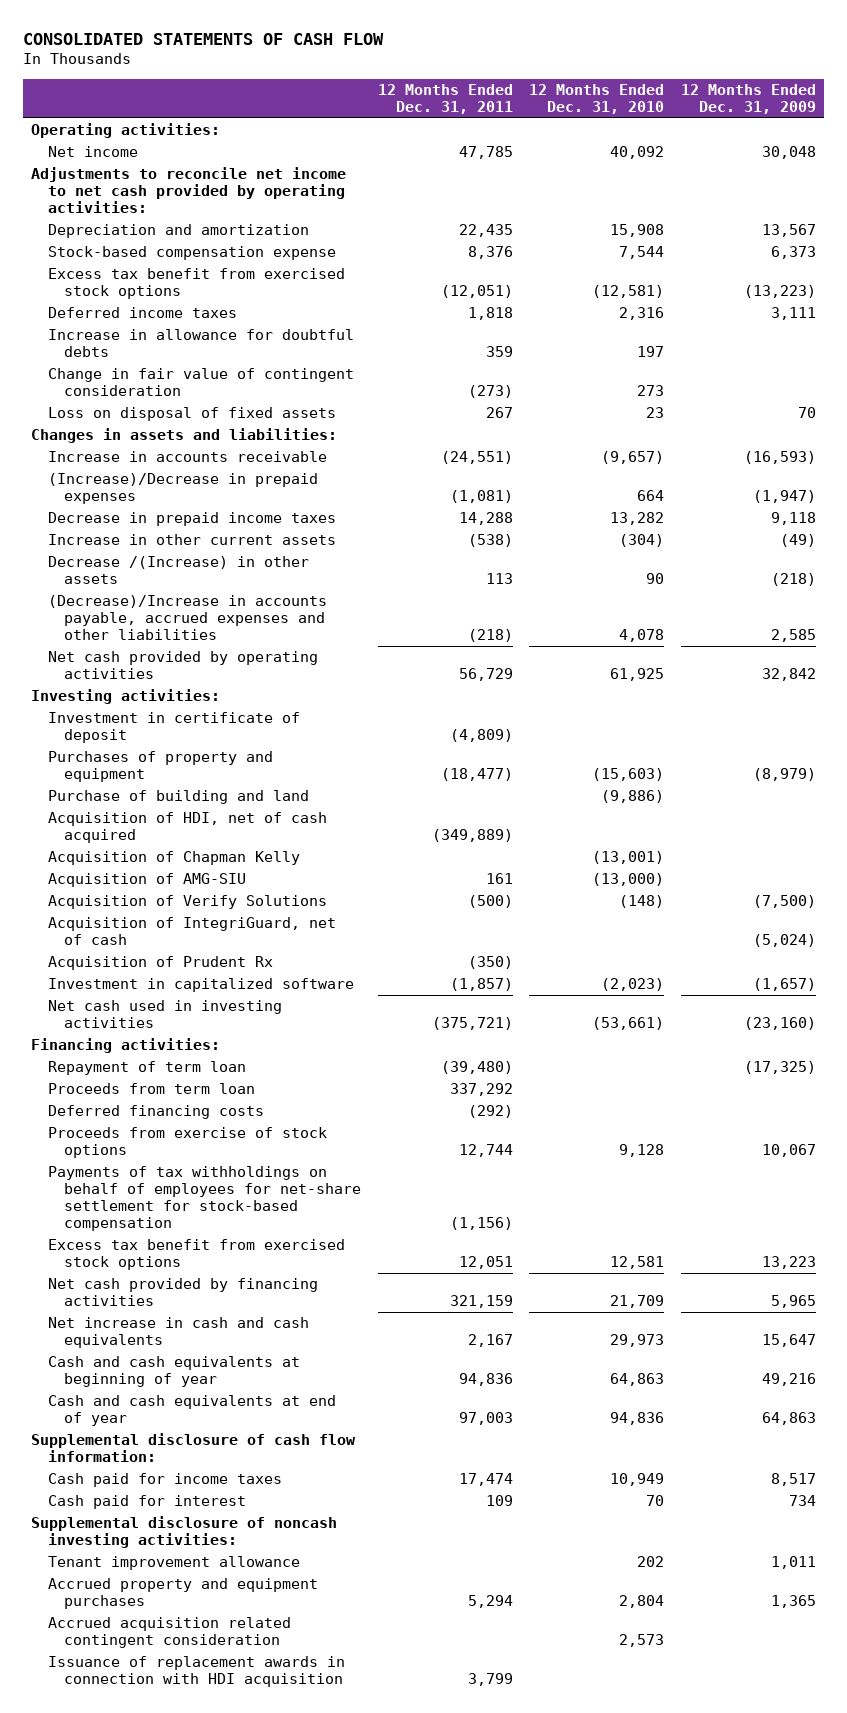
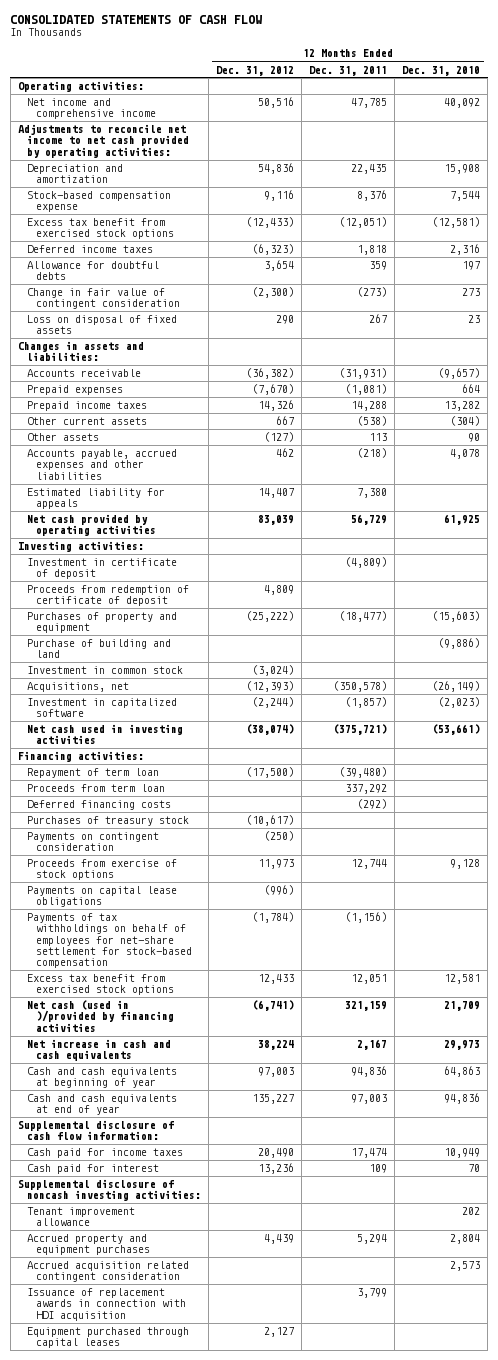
- | 12 Months Ended Dec. 31, 2011 | 12 Months Ended Dec. 31, 2010 | 12 Months Ended Dec. 31, 2009
+ | 12 Months Ended Dec. 31, 2012 | 12 Months Ended Dec. 31, 2011 | 12 Months Ended Dec. 31, 2010
- Net income | 47,785 | 40,092 | 30,048
+ Net income and comprehensive income | 50,516 | 47,785 | 40,092
- Increase in allowance for doubtful debts | 359 | 197 |
+ Allowance for doubtful debts | 3,654 | 359 | 197
- Increase in accounts receivable | (24,551) | (9,657) | (16,593)
- (Increase)/Decrease in prepaid expenses | (1,081) | 664 | (1,947)
- Decrease in prepaid income taxes | 14,288 | 13,282 | 9,118
- Increase in other current assets | (538) | (304) | (49)
- Decrease /(Increase) in other assets | 113 | 90 | (218)
- (Decrease)/Increase in accounts payable, accrued expenses and other liabilities | (218) | 4,078 | 2,585
+ Accounts receivable | (36,382) | (31,931) | (9,657)
+ Prepaid expenses | (7,670) | (1,081) | 664
+ Prepaid income taxes | 14,326 | 14,288 | 13,282
+ Other current assets | 667 | (538) | (304)
+ Other assets | (127) | 113 | 90
+ Accounts payable, accrued expenses and other liabilities | 462 | (218) | 4,078
+ Estimated liability for appeals | 14,407 | 7,380 |
+ Proceeds from redemption of certificate of deposit | 4,809 | |
- Acquisition of HDI, net of cash acquired | (349,889) | |
- Acquisition of Chapman Kelly | | (13,001) |
- Acquisition of AMG-SIU | 161 | (13,000) |
- Acquisition of Verify Solutions | (500) | (148) | (7,500)
- Acquisition of IntegriGuard, net of cash | | | (5,024)
- Acquisition of Prudent Rx | (350) | |
+ Investment in common stock | (3,024) | |
+ Acquisitions, net | (12,393) | (350,578) | (26,149)
+ Purchases of treasury stock | (10,617) | |
+ Payments on contingent consideration | (250) | |
+ Payments on capital lease obligations | (996) | |
- Net cash provided by financing activities | 321,159 | 21,709 | 5,965
+ Net cash (used in )/provided by financing activities | (6,741) | 321,159 | 21,709
+ Equipment purchased through capital leases | 2,127 | |

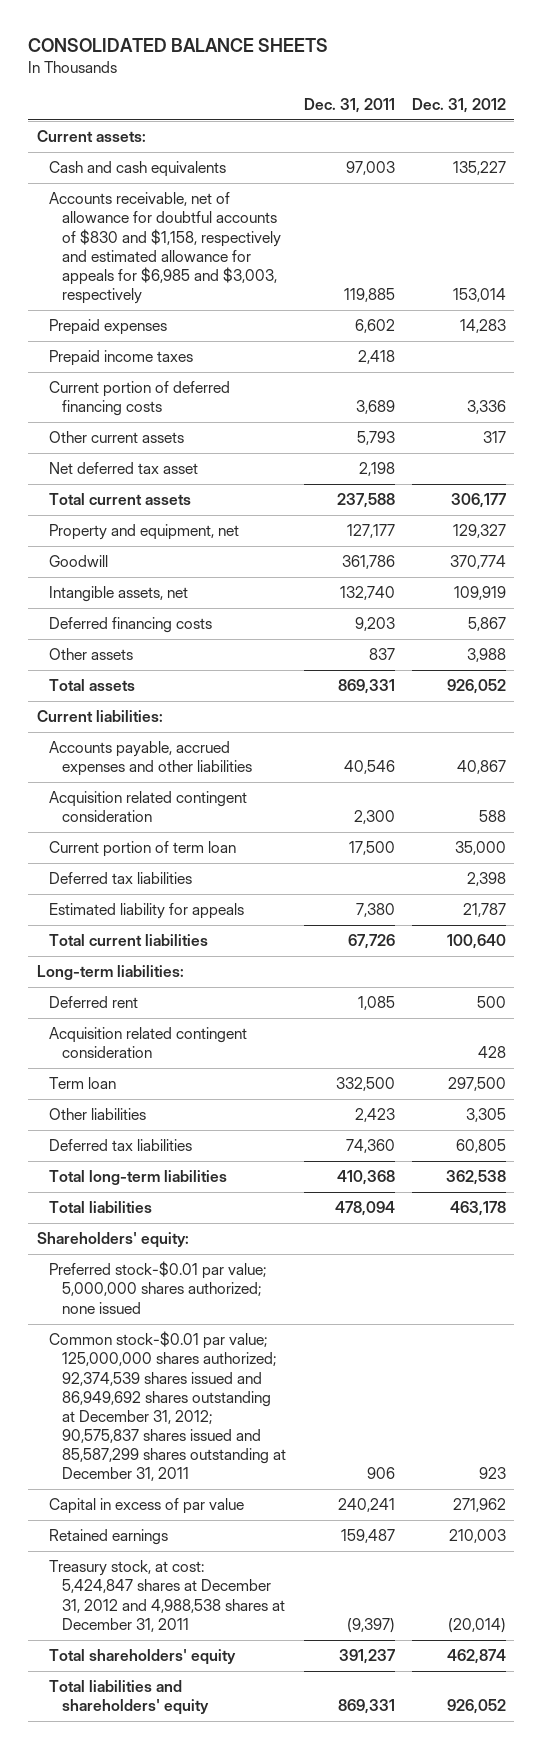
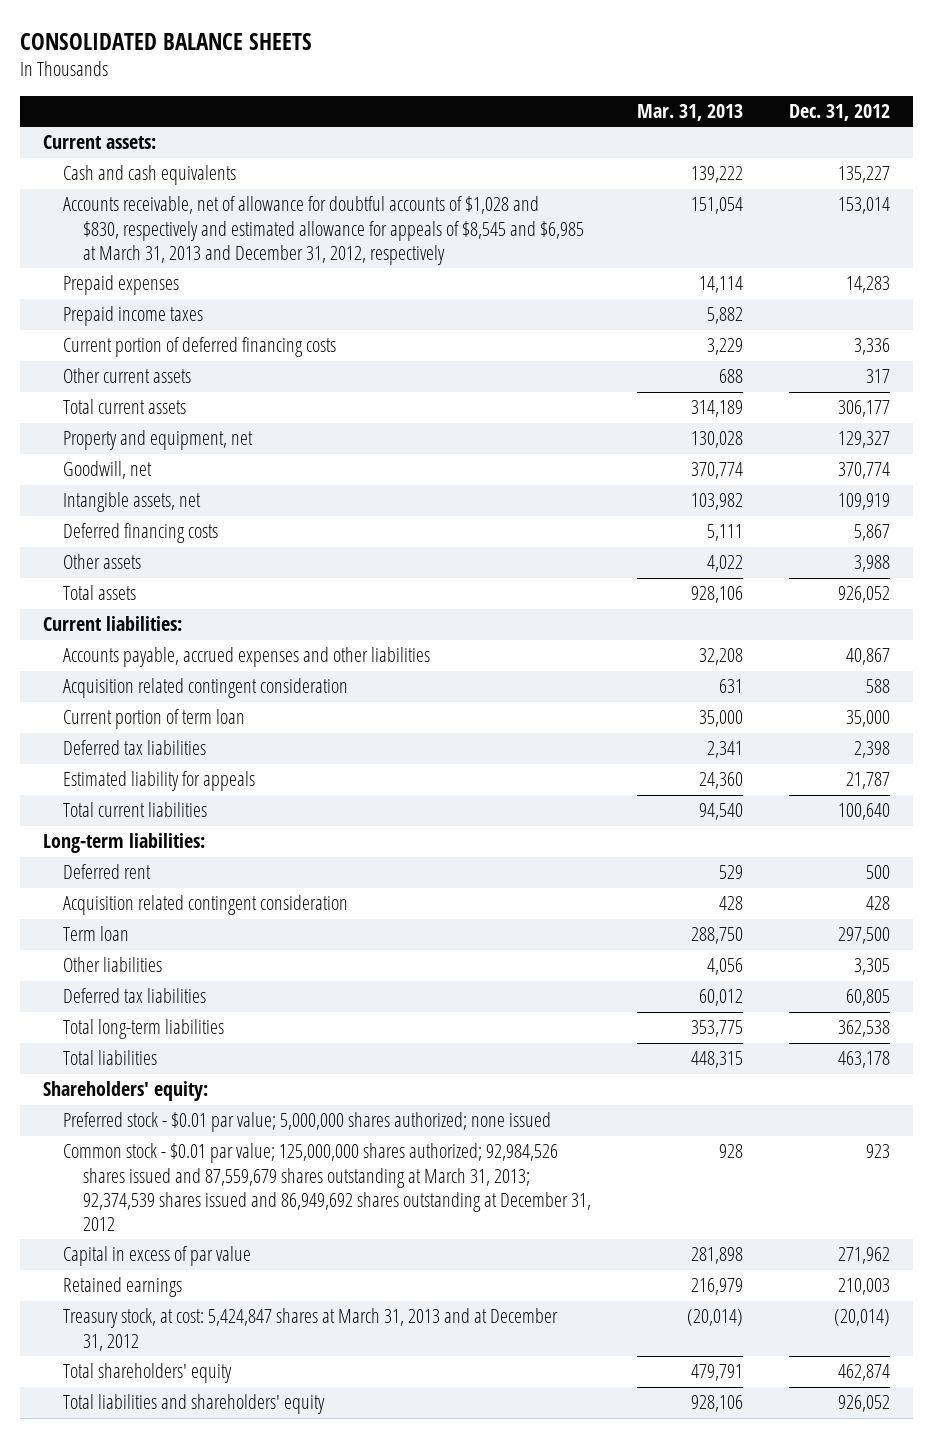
- | Dec. 31, 2011 | Dec. 31, 2012
+ | Mar. 31, 2013 | Dec. 31, 2012
- Accounts receivable, net of allowance for doubtful accounts of $830 and $1,158, respectively and estimated allowance for appeals for $6,985 and $3,003, respectively | 119,885 | 153,014
+ Accounts receivable, net of allowance for doubtful accounts of $1,028 and $830, respectively and estimated allowance for appeals of $8,545 and $6,985 at March 31, 2013 and December 31, 2012, respectively | 151,054 | 153,014
- Net deferred tax asset | 2,198 |
- Goodwill | 361,786 | 370,774
+ Goodwill, net | 370,774 | 370,774
- Preferred stock-$0.01 par value; 5,000,000 shares authorized; none issued
- Common stock-$0.01 par value; 125,000,000 shares authorized; 92,374,539 shares issued and 86,949,692 shares outstanding at December 31, 2012; 90,575,837 shares issued and 85,587,299 shares outstanding at December 31, 2011 | 906 | 923
+ Preferred stock - $0.01 par value; 5,000,000 shares authorized; none issued
+ Common stock - $0.01 par value; 125,000,000 shares authorized; 92,984,526 shares issued and 87,559,679 shares outstanding at March 31, 2013; 92,374,539 shares issued and 86,949,692 shares outstanding at December 31, 2012 | 928 | 923
- Treasury stock, at cost: 5,424,847 shares at December 31, 2012 and 4,988,538 shares at December 31, 2011 | (9,397) | (20,014)
+ Treasury stock, at cost: 5,424,847 shares at March 31, 2013 and at December 31, 2012 | (20,014) | (20,014)

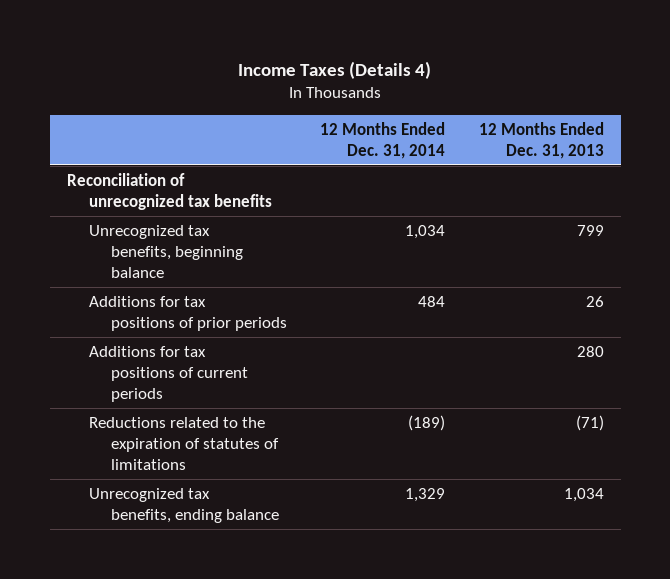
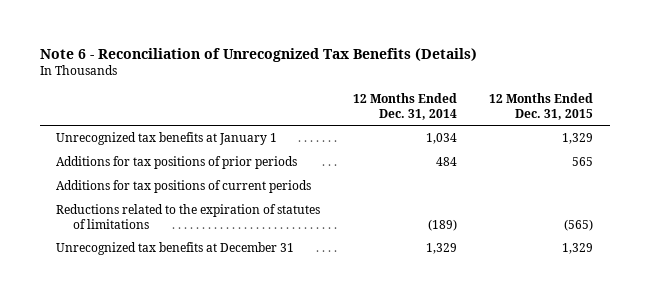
- Income Taxes (Details 4)
+ Note 6 - Reconciliation of Unrecognized Tax Benefits (Details)
- | 12 Months Ended Dec. 31, 2014 | 12 Months Ended Dec. 31, 2013
+ | 12 Months Ended Dec. 31, 2014 | 12 Months Ended Dec. 31, 2015
- Reconciliation of unrecognized tax benefits
- Unrecognized tax benefits, beginning balance | 1,034 | 799
+ Unrecognized tax benefits at January 1 | 1,034 | 1,329
- Unrecognized tax benefits, ending balance | 1,329 | 1,034
+ Unrecognized tax benefits at December 31 | 1,329 | 1,329

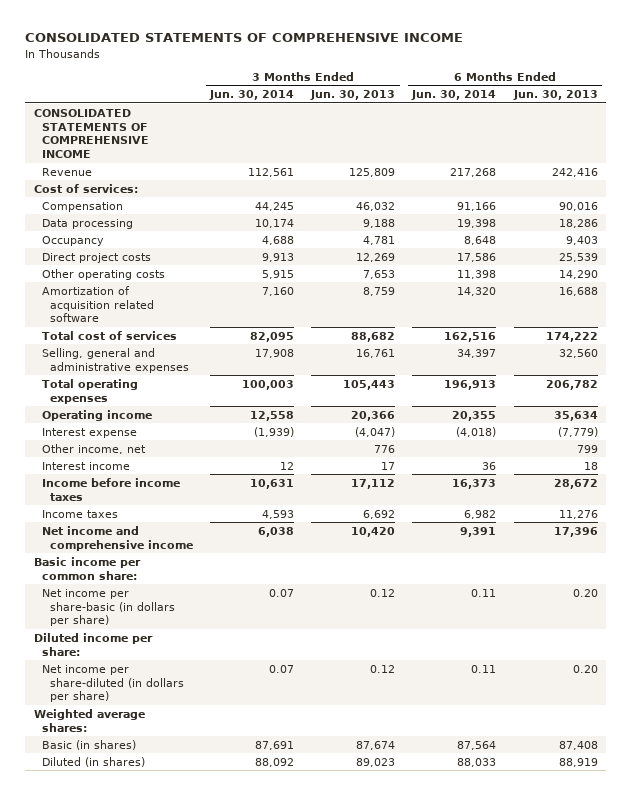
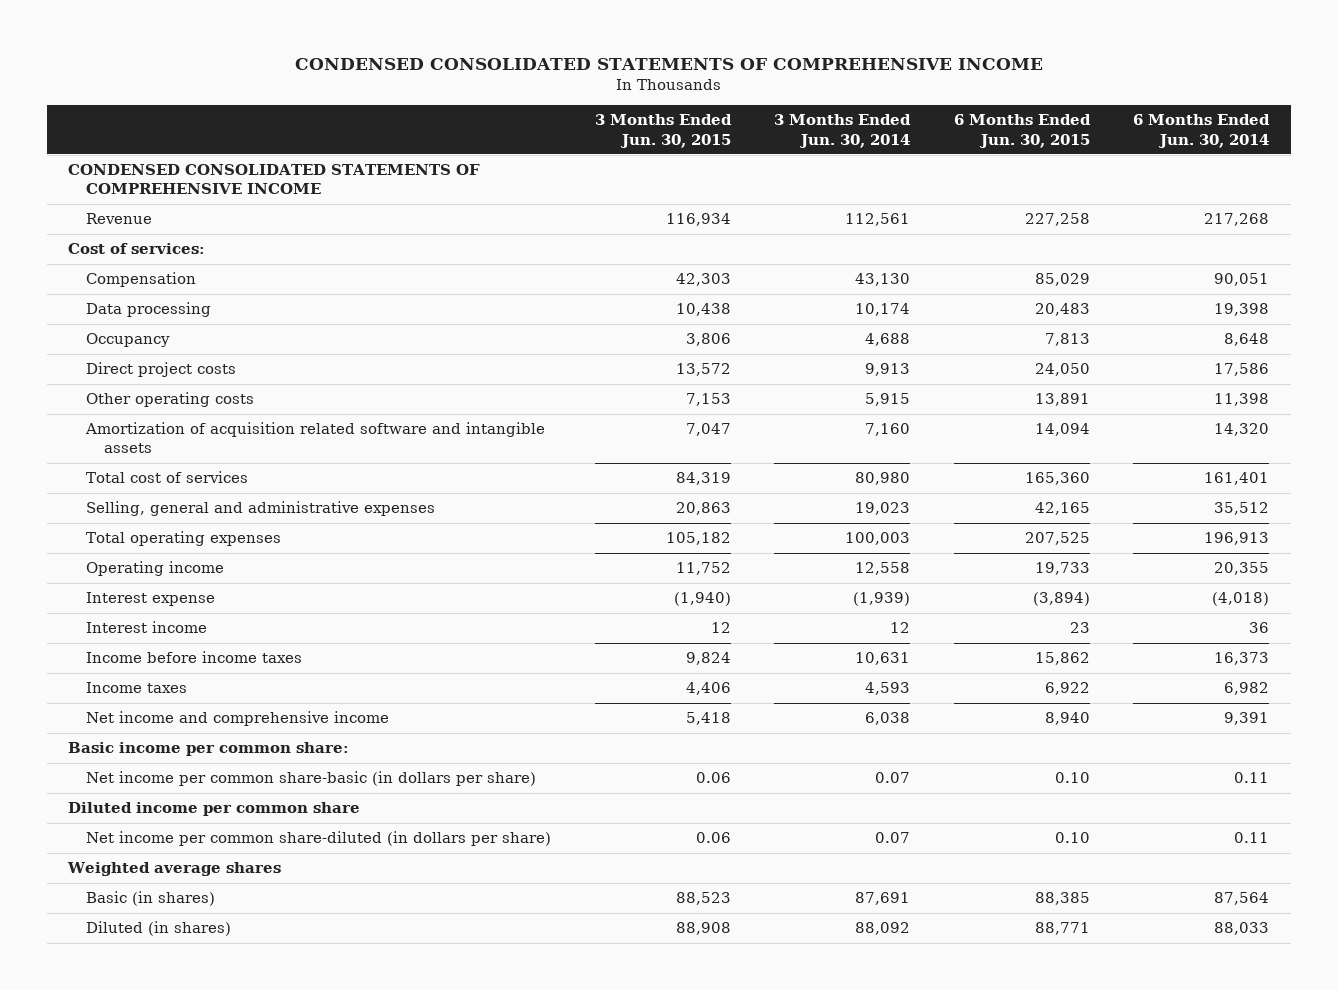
- CONSOLIDATED STATEMENTS OF COMPREHENSIVE INCOME
+ CONDENSED CONSOLIDATED STATEMENTS OF COMPREHENSIVE INCOME
- | 3 Months Ended Jun. 30, 2014 | 3 Months Ended Jun. 30, 2013 | 6 Months Ended Jun. 30, 2014 | 6 Months Ended Jun. 30, 2013
+ | 3 Months Ended Jun. 30, 2015 | 3 Months Ended Jun. 30, 2014 | 6 Months Ended Jun. 30, 2015 | 6 Months Ended Jun. 30, 2014
- CONSOLIDATED STATEMENTS OF COMPREHENSIVE INCOME
+ CONDENSED CONSOLIDATED STATEMENTS OF COMPREHENSIVE INCOME
- Compensation | 44,245 | 46,032 | 91,166 | 90,016
+ Compensation | 42,303 | 43,130 | 85,029 | 90,051
- Amortization of acquisition related software | 7,160 | 8,759 | 14,320 | 16,688
- Total cost of services | 82,095 | 88,682 | 162,516 | 174,222
- Selling, general and administrative expenses | 17,908 | 16,761 | 34,397 | 32,560
+ Amortization of acquisition related software and intangible assets | 7,047 | 7,160 | 14,094 | 14,320
+ Total cost of services | 84,319 | 80,980 | 165,360 | 161,401
+ Selling, general and administrative expenses | 20,863 | 19,023 | 42,165 | 35,512
- Other income, net | | 776 | | 799
- Net income per share-basic (in dollars per share) | 0.07 | 0.12 | 0.11 | 0.20
- Diluted income per share:
- Net income per share-diluted (in dollars per share) | 0.07 | 0.12 | 0.11 | 0.20
- Weighted average shares:
+ Net income per common share-basic (in dollars per share) | 0.06 | 0.07 | 0.10 | 0.11
+ Diluted income per common share
+ Net income per common share-diluted (in dollars per share) | 0.06 | 0.07 | 0.10 | 0.11
+ Weighted average shares

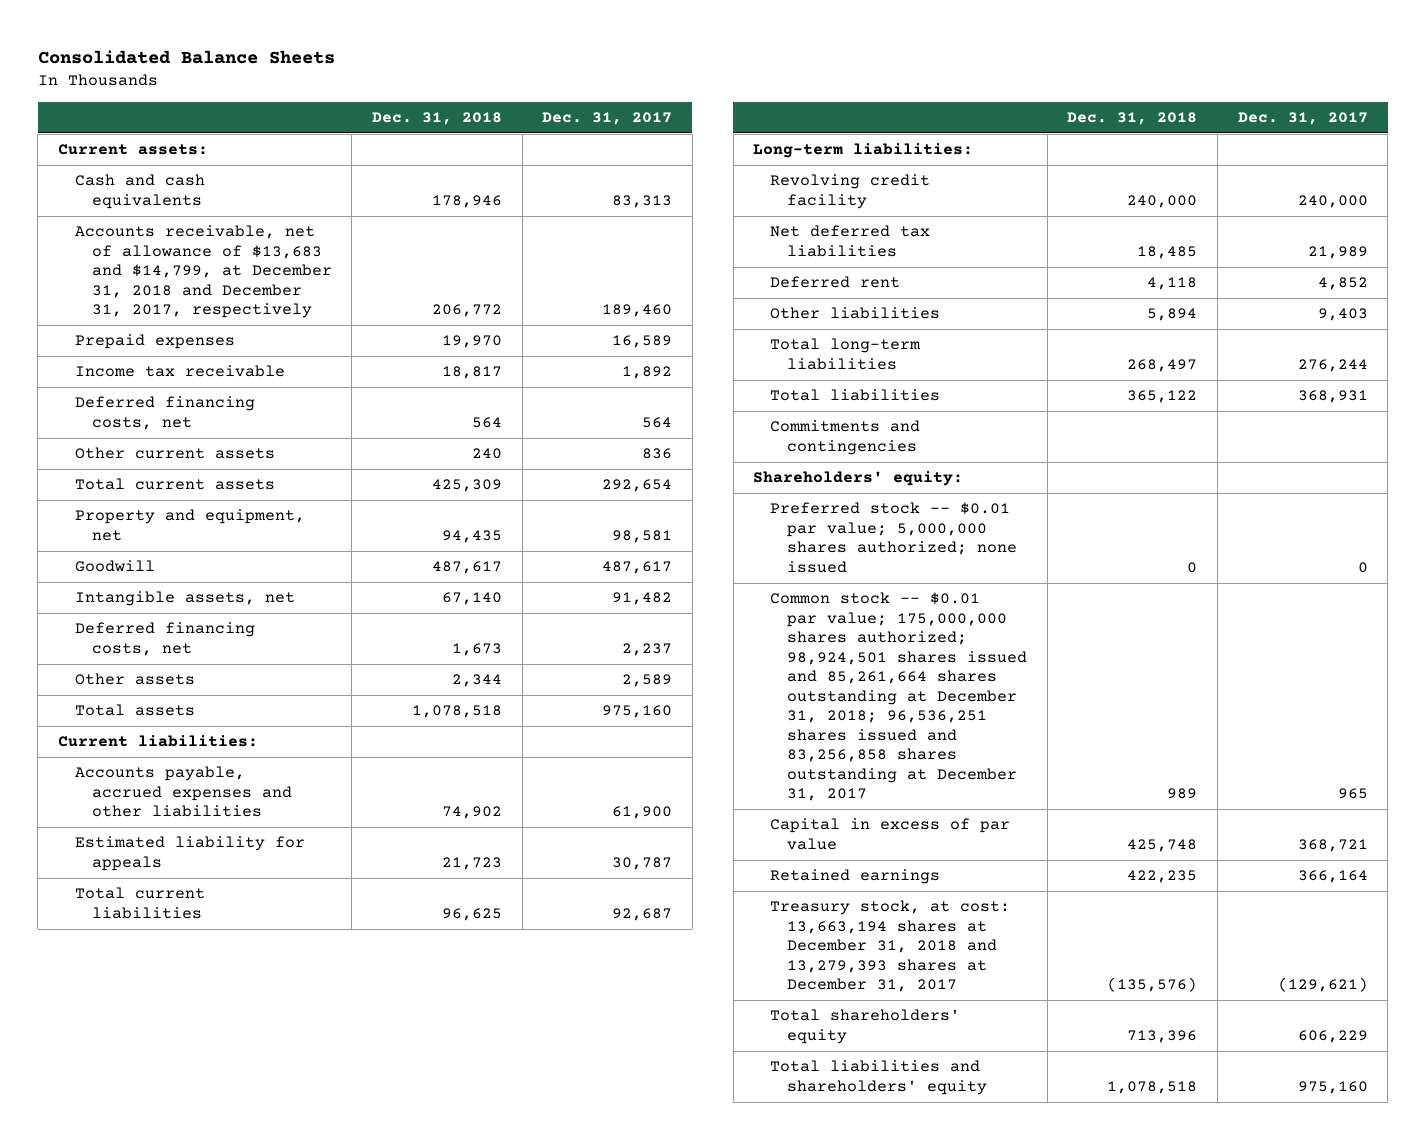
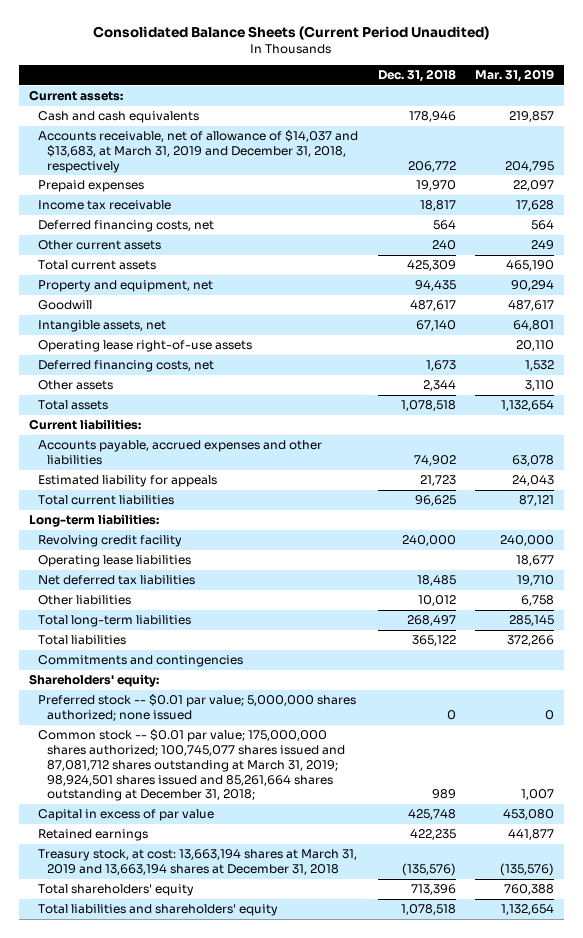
- Consolidated Balance Sheets
+ Consolidated Balance Sheets (Current Period Unaudited)
- | Dec. 31, 2018 | Dec. 31, 2017
+ | Dec. 31, 2018 | Mar. 31, 2019
- Accounts receivable, net of allowance of $13,683 and $14,799, at December 31, 2018 and December 31, 2017, respectively | 206,772 | 189,460
+ Accounts receivable, net of allowance of $14,037 and $13,683, at March 31, 2019 and December 31, 2018, respectively | 206,772 | 204,795
+ Operating lease right-of-use assets | | 20,110
+ Operating lease liabilities | | 18,677
- Deferred rent | 4,118 | 4,852
- Other liabilities | 5,894 | 9,403
+ Other liabilities | 10,012 | 6,758
- Common stock -- $0.01 par value; 175,000,000 shares authorized; 98,924,501 shares issued and 85,261,664 shares outstanding at December 31, 2018; 96,536,251 shares issued and 83,256,858 shares outstanding at December 31, 2017 | 989 | 965
+ Common stock -- $0.01 par value; 175,000,000 shares authorized; 100,745,077 shares issued and 87,081,712 shares outstanding at March 31, 2019; 98,924,501 shares issued and 85,261,664 shares outstanding at December 31, 2018; | 989 | 1,007
- Treasury stock, at cost: 13,663,194 shares at December 31, 2018 and 13,279,393 shares at December 31, 2017 | (135,576) | (129,621)
+ Treasury stock, at cost: 13,663,194 shares at March 31, 2019 and 13,663,194 shares at December 31, 2018 | (135,576) | (135,576)

